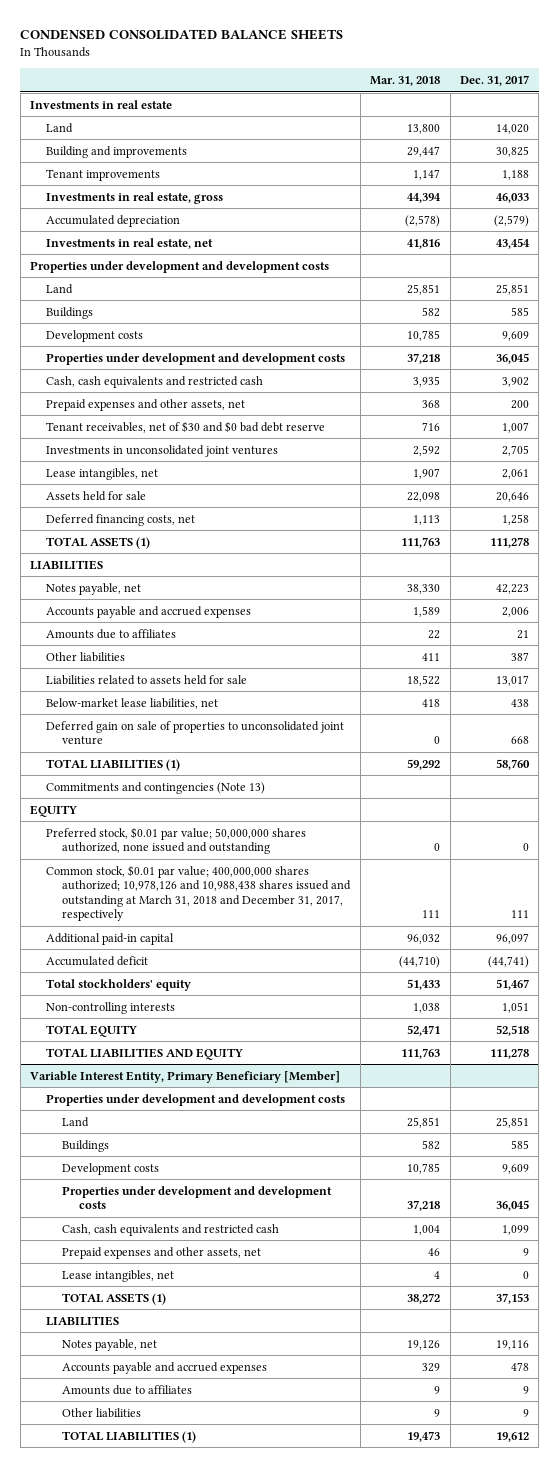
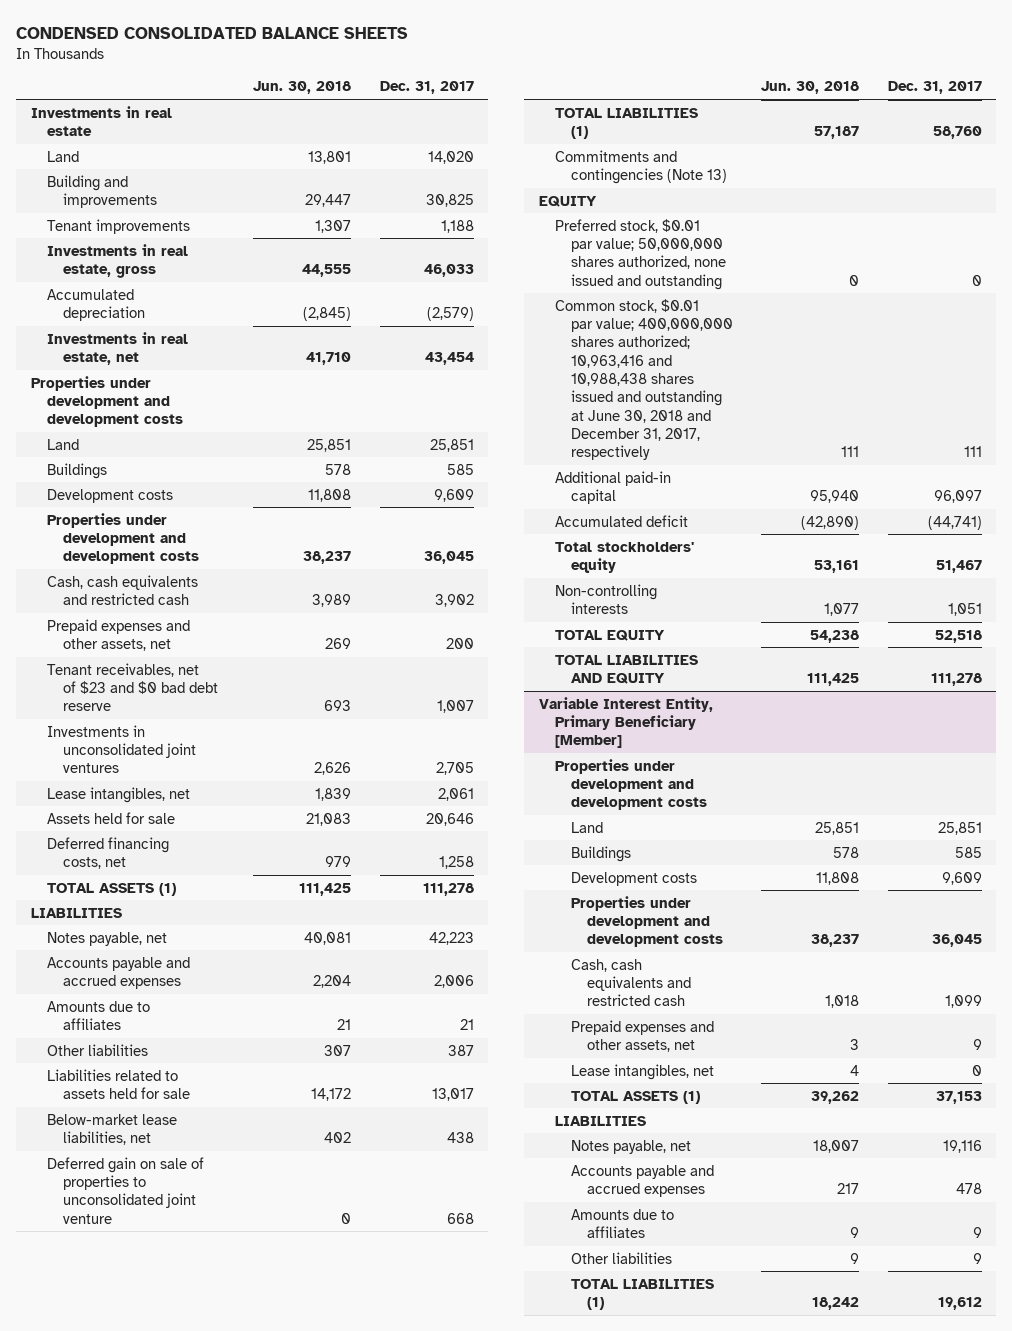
- | Mar. 31, 2018 | Dec. 31, 2017
+ | Jun. 30, 2018 | Dec. 31, 2017
- Tenant receivables, net of $30 and $0 bad debt reserve | 716 | 1,007
+ Tenant receivables, net of $23 and $0 bad debt reserve | 693 | 1,007
- Common stock, $0.01 par value; 400,000,000 shares authorized; 10,978,126 and 10,988,438 shares issued and outstanding at March 31, 2018 and December 31, 2017, respectively | 111 | 111
+ Common stock, $0.01 par value; 400,000,000 shares authorized; 10,963,416 and 10,988,438 shares issued and outstanding at June 30, 2018 and December 31, 2017, respectively | 111 | 111

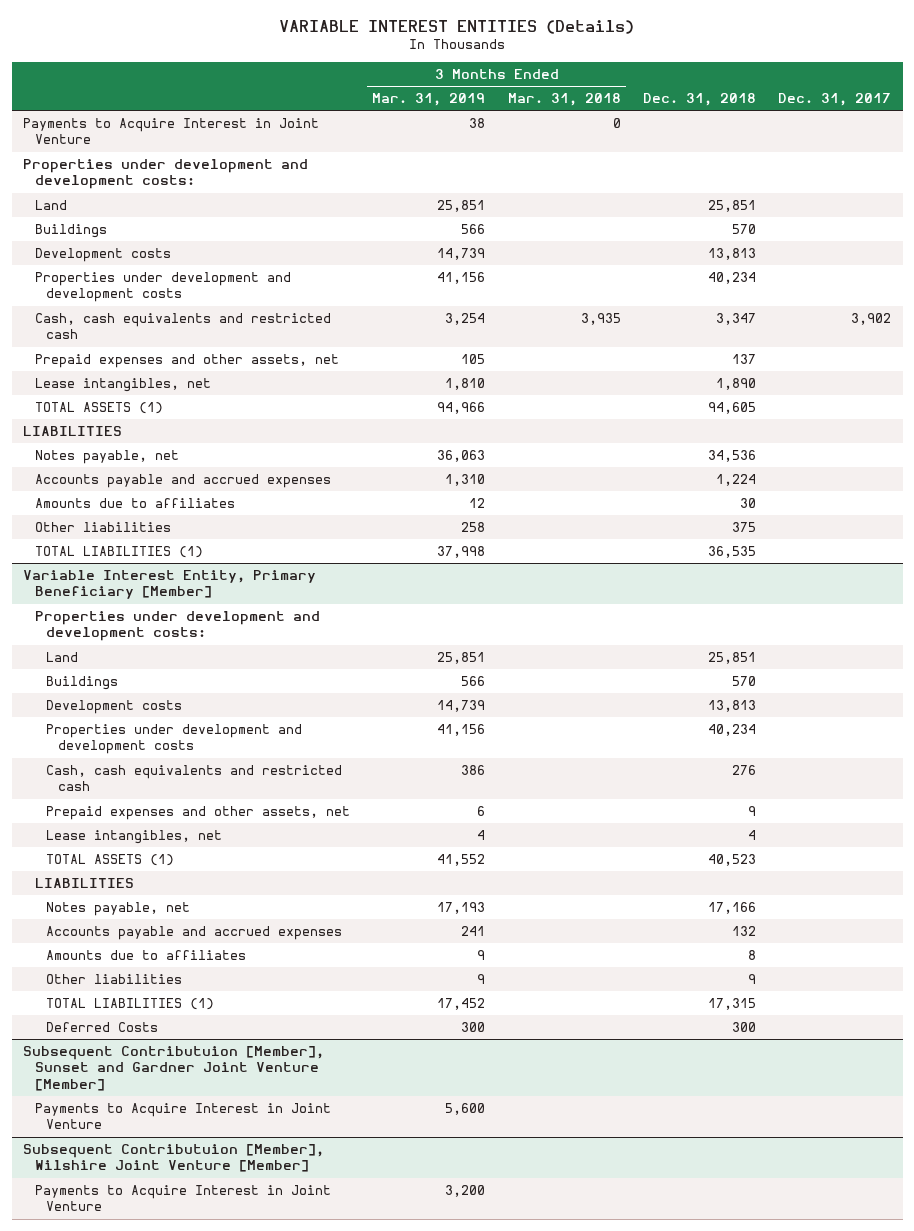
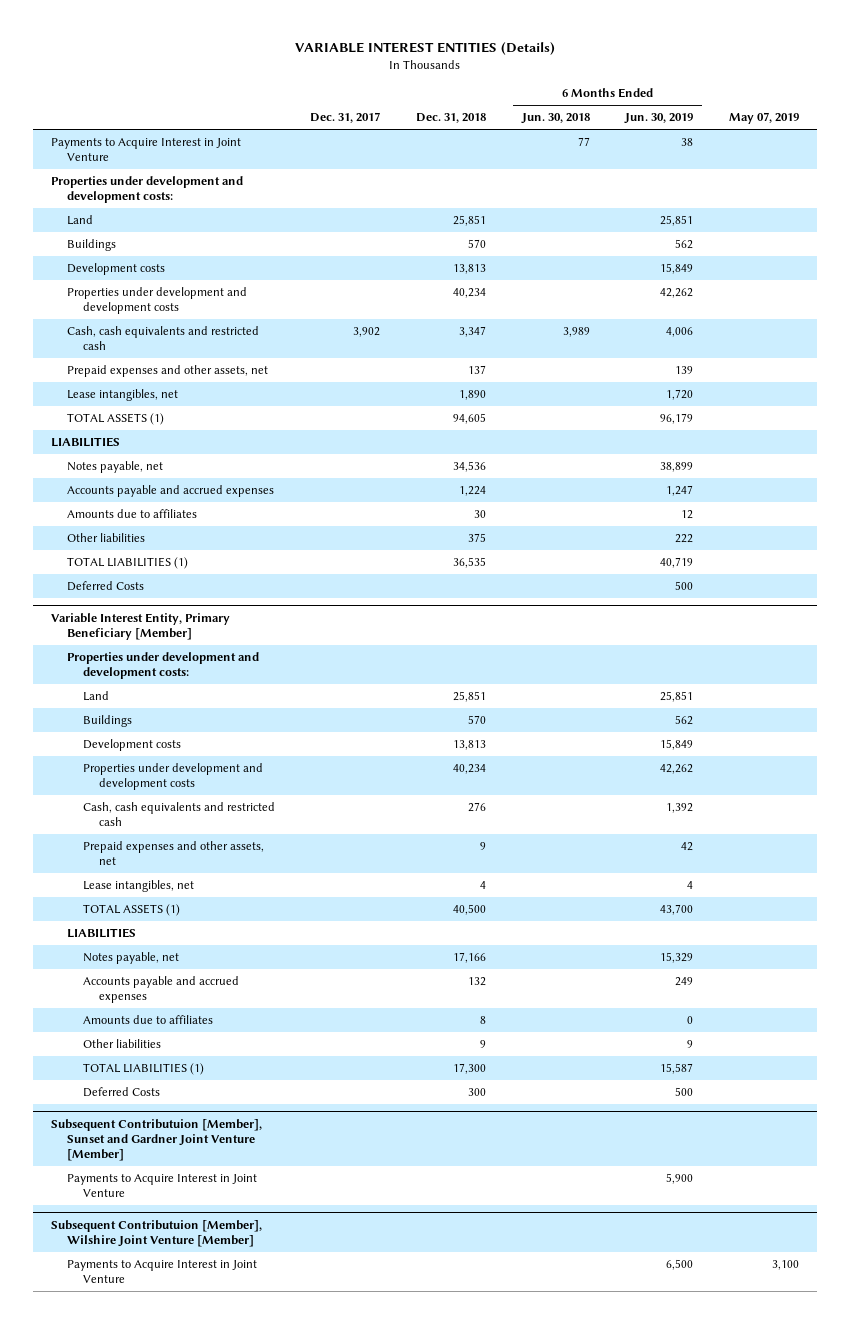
- | 3 Months Ended Mar. 31, 2019 | 3 Months Ended Mar. 31, 2018 | Dec. 31, 2018 | Dec. 31, 2017
+ | Dec. 31, 2017 | Dec. 31, 2018 | 6 Months Ended Jun. 30, 2018 | 6 Months Ended Jun. 30, 2019 | May 07, 2019
+ Deferred Costs | | | | 500 |
@ Variable Interest Entity, Primary Beneficiary [Member]
- TOTAL ASSETS (1) | 41,552 | | 40,523 |
+ TOTAL ASSETS (1) | | 40,500 | | 43,700 |
- TOTAL LIABILITIES (1) | 17,452 | | 17,315 |
+ TOTAL LIABILITIES (1) | | 17,300 | | 15,587 |

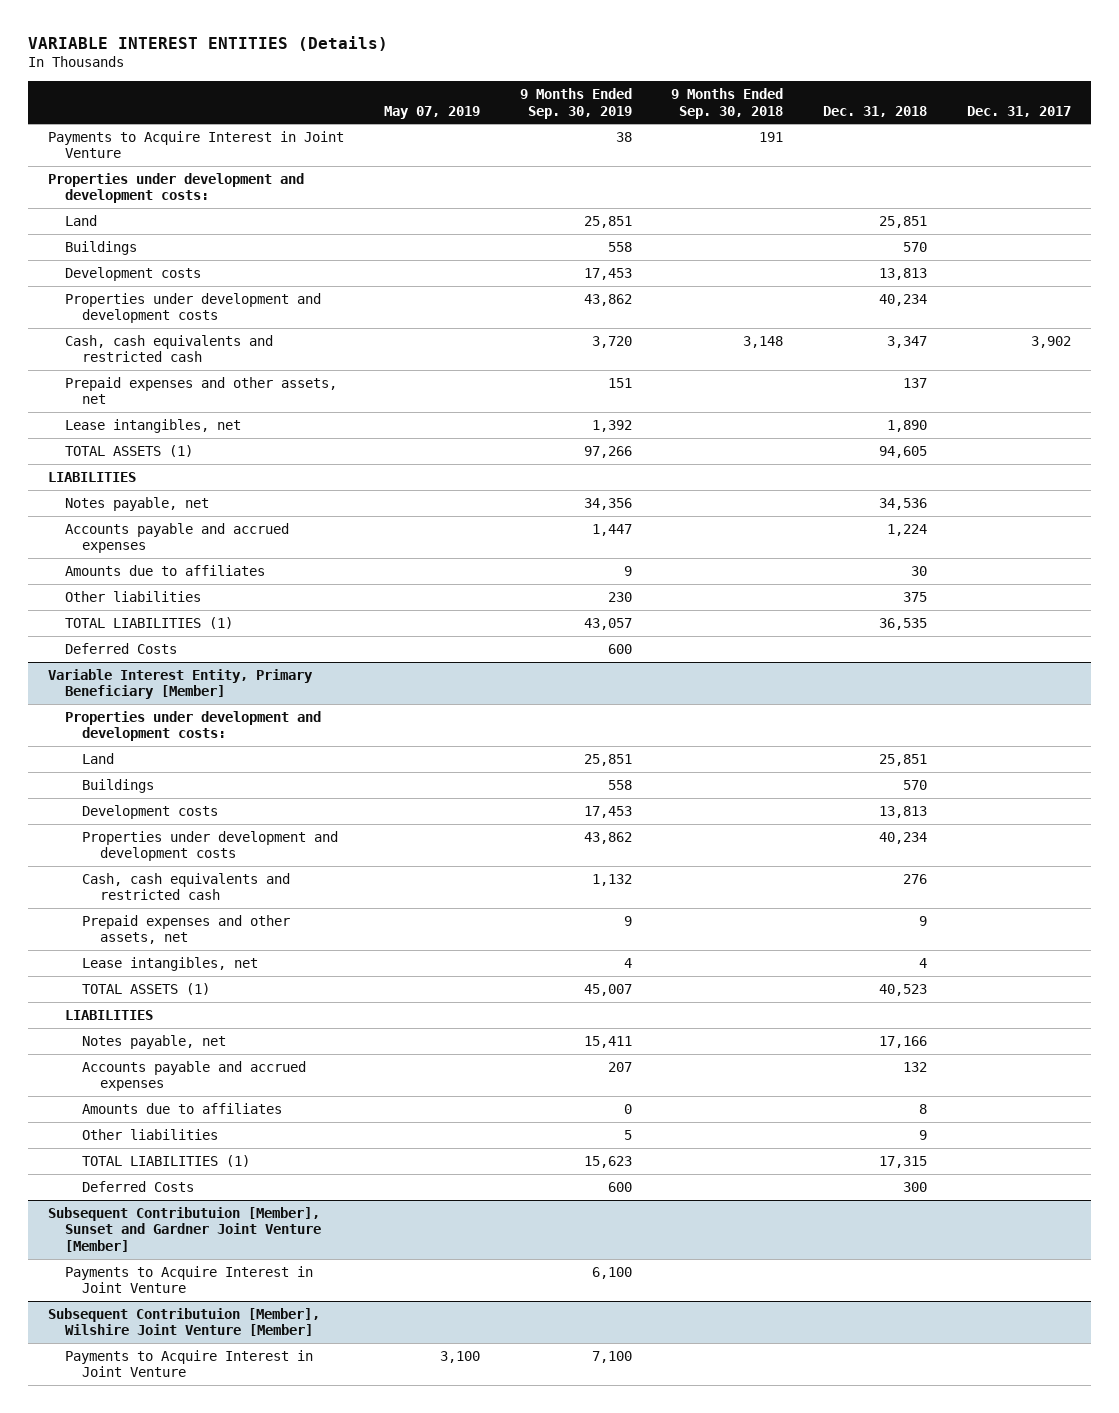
- | Dec. 31, 2017 | Dec. 31, 2018 | 6 Months Ended Jun. 30, 2018 | 6 Months Ended Jun. 30, 2019 | May 07, 2019
+ | May 07, 2019 | 9 Months Ended Sep. 30, 2019 | 9 Months Ended Sep. 30, 2018 | Dec. 31, 2018 | Dec. 31, 2017
@ Variable Interest Entity, Primary Beneficiary [Member]
- TOTAL ASSETS (1) | | 40,500 | | 43,700 |
+ TOTAL ASSETS (1) | | 45,007 | | 40,523 |
- TOTAL LIABILITIES (1) | | 17,300 | | 15,587 |
+ TOTAL LIABILITIES (1) | | 15,623 | | 17,315 |

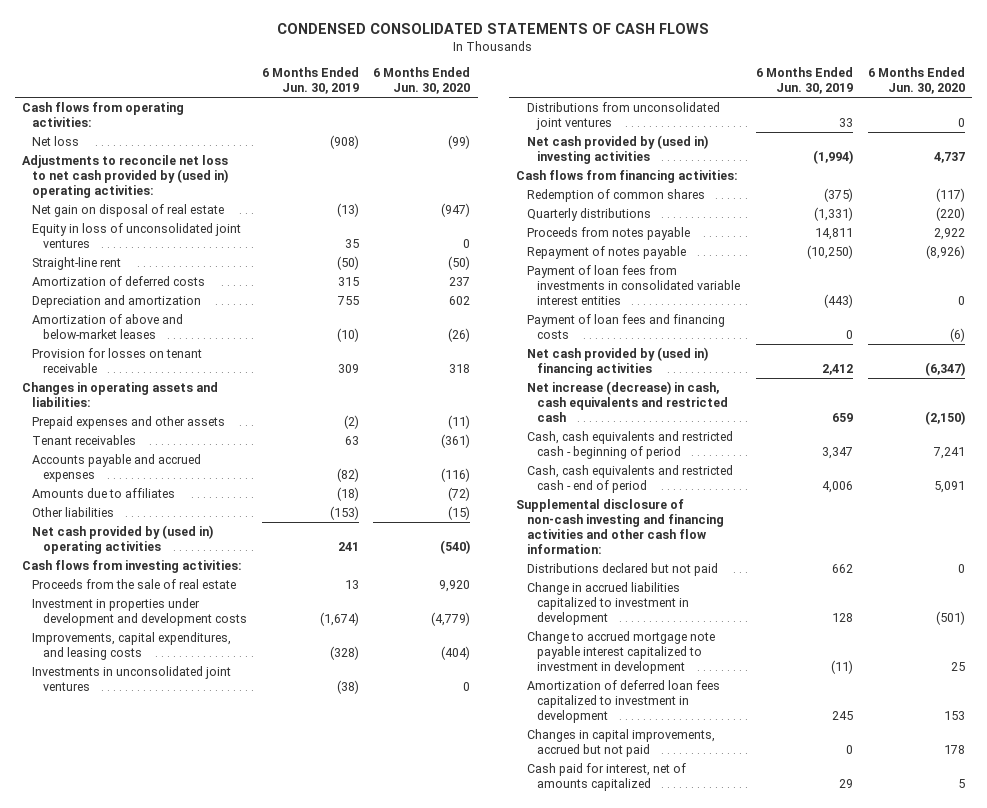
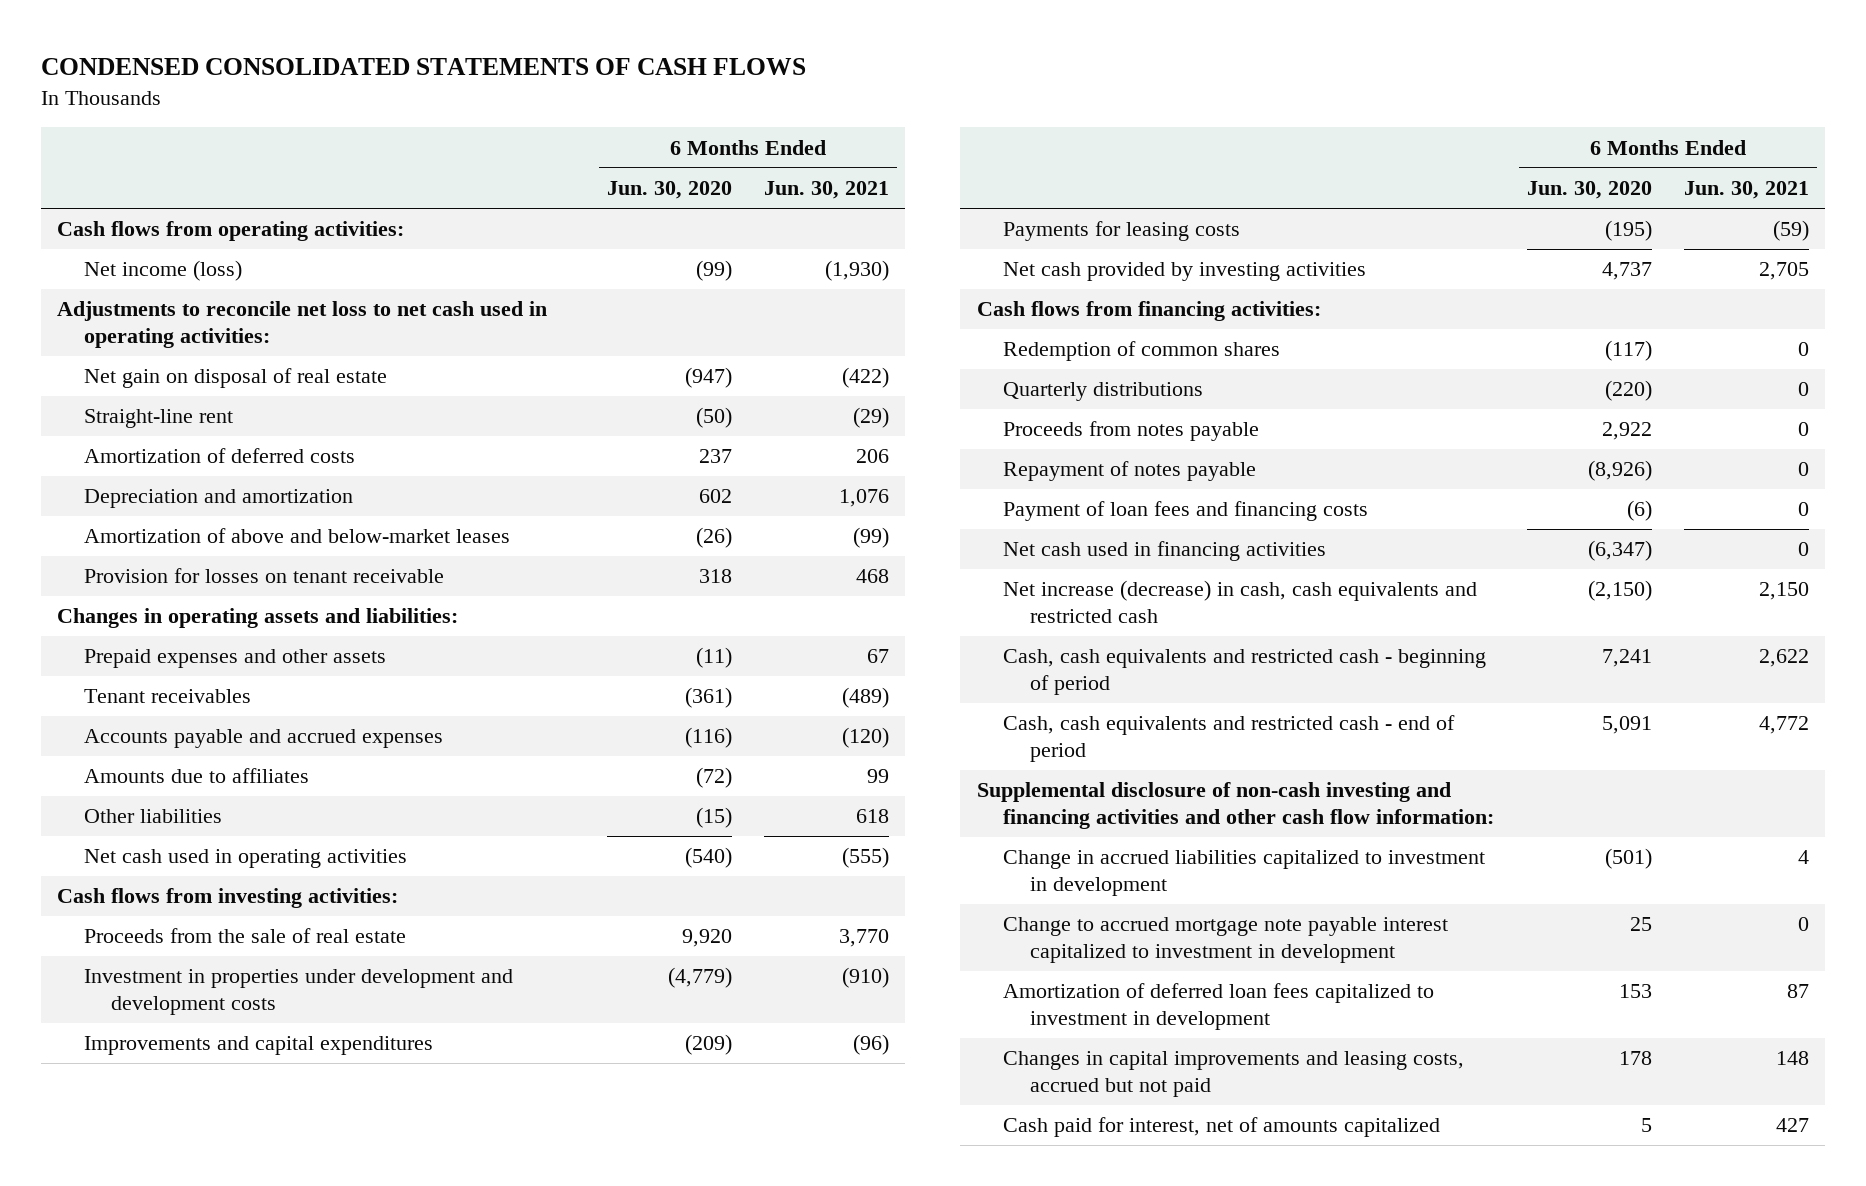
- | 6 Months Ended Jun. 30, 2019 | 6 Months Ended Jun. 30, 2020
+ | 6 Months Ended Jun. 30, 2020 | 6 Months Ended Jun. 30, 2021
- Net loss | (908) | (99)
- Adjustments to reconcile net loss to net cash provided by (used in) operating activities:
+ Net income (loss) | (99) | (1,930)
+ Adjustments to reconcile net loss to net cash used in operating activities:
- Equity in loss of unconsolidated joint ventures | 35 | 0
- Net cash provided by (used in) operating activities | 241 | (540)
+ Net cash used in operating activities | (540) | (555)
- Improvements, capital expenditures, and leasing costs | (328) | (404)
- Investments in unconsolidated joint ventures | (38) | 0
- Distributions from unconsolidated joint ventures | 33 | 0
- Net cash provided by (used in) investing activities | (1,994) | 4,737
+ Improvements and capital expenditures | (209) | (96)
+ Payments for leasing costs | (195) | (59)
+ Net cash provided by investing activities | 4,737 | 2,705
- Payment of loan fees from investments in consolidated variable interest entities | (443) | 0
- Net cash provided by (used in) financing activities | 2,412 | (6,347)
+ Net cash used in financing activities | (6,347) | 0
- Distributions declared but not paid | 662 | 0
- Changes in capital improvements, accrued but not paid | 0 | 178
+ Changes in capital improvements and leasing costs, accrued but not paid | 178 | 148

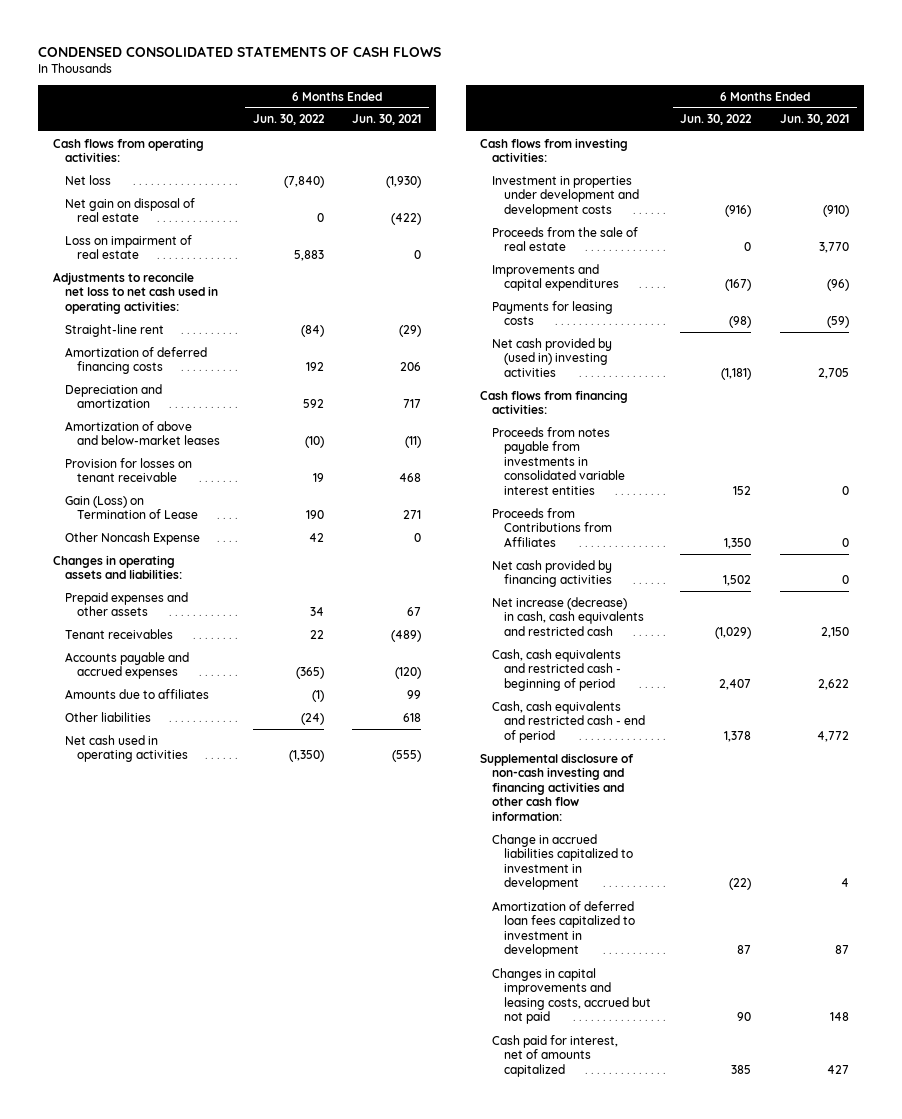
- | 6 Months Ended Jun. 30, 2020 | 6 Months Ended Jun. 30, 2021
+ | 6 Months Ended Jun. 30, 2022 | 6 Months Ended Jun. 30, 2021
- Net income (loss) | (99) | (1,930)
+ Net loss | (7,840) | (1,930)
+ Loss on impairment of real estate | 5,883 | 0
moved down: Adjustments to reconcile net loss to net cash used in operating activities:
- Amortization of deferred costs | 237 | 206
- Depreciation and amortization | 602 | 1,076
- Amortization of above and below-market leases | (26) | (99)
+ Amortization of deferred financing costs | 192 | 206
+ Depreciation and amortization | 592 | 717
+ Amortization of above and below-market leases | (10) | (11)
+ Gain (Loss) on Termination of Lease | 190 | 271
+ Other Noncash Expense | 42 | 0
moved down: Proceeds from the sale of real estate | 0 | 3,770
- Net cash provided by investing activities | 4,737 | 2,705
+ Net cash provided by (used in) investing activities | (1,181) | 2,705
- Redemption of common shares | (117) | 0
- Quarterly distributions | (220) | 0
- Proceeds from notes payable | 2,922 | 0
- Repayment of notes payable | (8,926) | 0
- Payment of loan fees and financing costs | (6) | 0
- Net cash used in financing activities | (6,347) | 0
+ Proceeds from notes payable from investments in consolidated variable interest entities | 152 | 0
+ Proceeds from Contributions from Affiliates | 1,350 | 0
+ Net cash provided by financing activities | 1,502 | 0
- Change to accrued mortgage note payable interest capitalized to investment in development | 25 | 0

